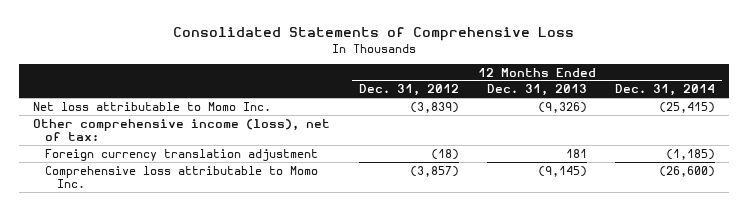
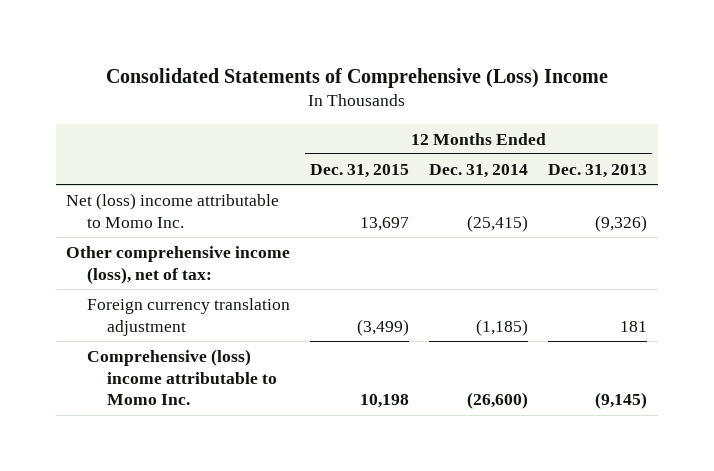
- Consolidated Statements of Comprehensive Loss
+ Consolidated Statements of Comprehensive (Loss) Income
- | 12 Months Ended Dec. 31, 2012 | 12 Months Ended Dec. 31, 2013 | 12 Months Ended Dec. 31, 2014
+ | 12 Months Ended Dec. 31, 2015 | 12 Months Ended Dec. 31, 2014 | 12 Months Ended Dec. 31, 2013
- Net loss attributable to Momo Inc. | (3,839) | (9,326) | (25,415)
+ Net (loss) income attributable to Momo Inc. | 13,697 | (25,415) | (9,326)
- Comprehensive loss attributable to Momo Inc. | (3,857) | (9,145) | (26,600)
+ Comprehensive (loss) income attributable to Momo Inc. | 10,198 | (26,600) | (9,145)

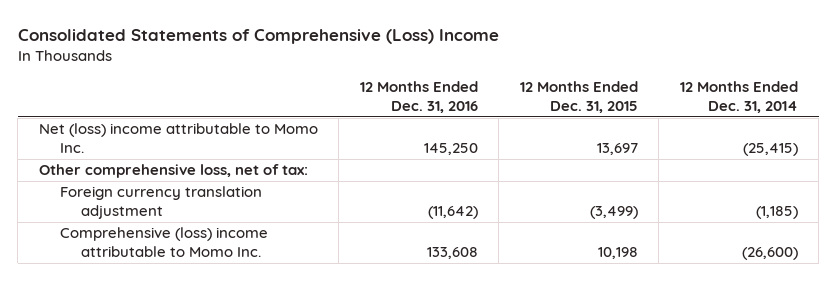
- | 12 Months Ended Dec. 31, 2015 | 12 Months Ended Dec. 31, 2014 | 12 Months Ended Dec. 31, 2013
+ | 12 Months Ended Dec. 31, 2016 | 12 Months Ended Dec. 31, 2015 | 12 Months Ended Dec. 31, 2014
- Other comprehensive income (loss), net of tax:
+ Other comprehensive loss, net of tax:

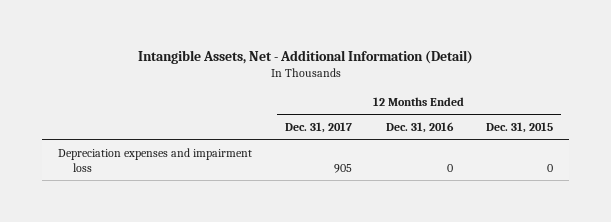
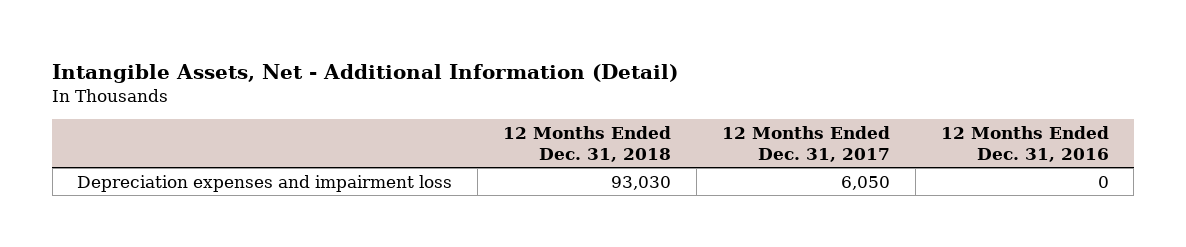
- | 12 Months Ended Dec. 31, 2017 | 12 Months Ended Dec. 31, 2016 | 12 Months Ended Dec. 31, 2015
+ | 12 Months Ended Dec. 31, 2018 | 12 Months Ended Dec. 31, 2017 | 12 Months Ended Dec. 31, 2016
- Depreciation expenses and impairment loss | 905 | 0 | 0
+ Depreciation expenses and impairment loss | 93,030 | 6,050 | 0

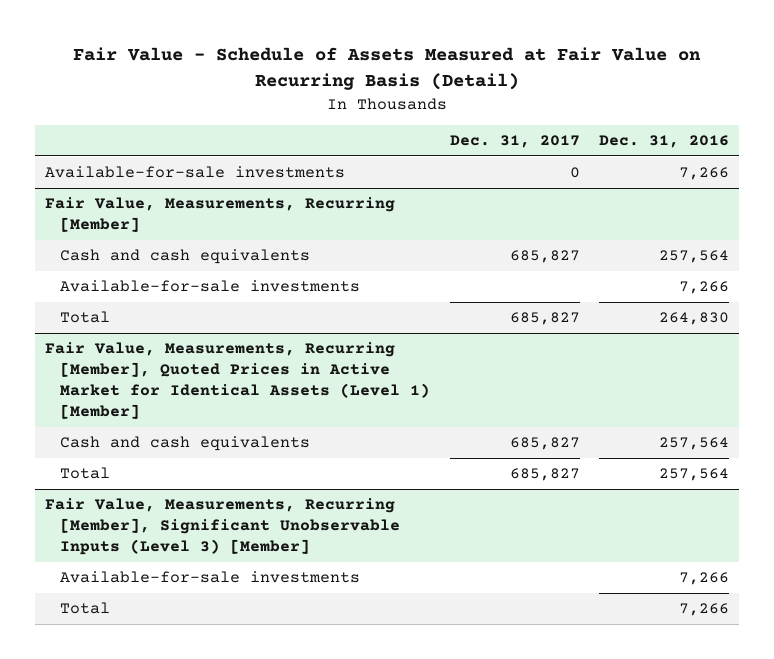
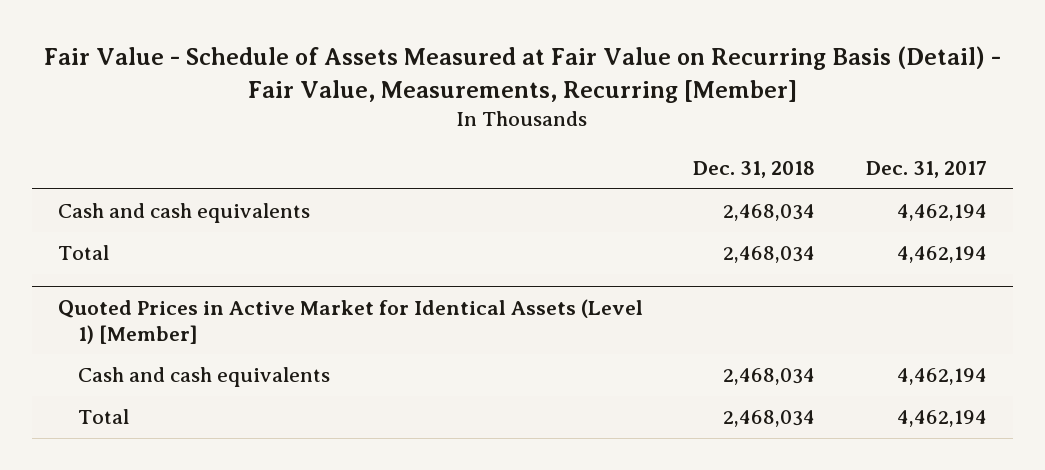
- Fair Value - Schedule of Assets Measured at Fair Value on Recurring Basis (Detail)
+ Fair Value - Schedule of Assets Measured at Fair Value on Recurring Basis (Detail) - Fair Value, Measurements, Recurring [Member]
- | Dec. 31, 2017 | Dec. 31, 2016
+ | Dec. 31, 2018 | Dec. 31, 2017
- Available-for-sale investments | 0 | 7,266
- Fair Value, Measurements, Recurring [Member]
- Cash and cash equivalents | 685,827 | 257,564
- Available-for-sale investments | | 7,266
- Total | 685,827 | 264,830
- Fair Value, Measurements, Recurring [Member], Quoted Prices in Active Market for Identical Assets (Level 1) [Member]
- Cash and cash equivalents | 685,827 | 257,564
- Total | 685,827 | 257,564
- Fair Value, Measurements, Recurring [Member], Significant Unobservable Inputs (Level 3) [Member]
- Available-for-sale investments | | 7,266
- Total | | 7,266
+ Cash and cash equivalents | 2,468,034 | 4,462,194
+ Total | 2,468,034 | 4,462,194
+ Quoted Prices in Active Market for Identical Assets (Level 1) [Member]
+ Cash and cash equivalents | 2,468,034 | 4,462,194
+ Total | 2,468,034 | 4,462,194

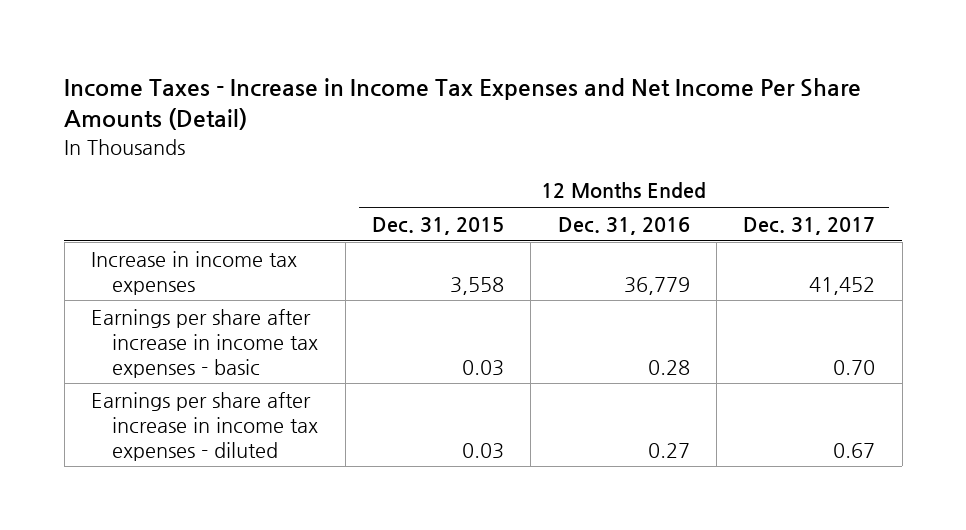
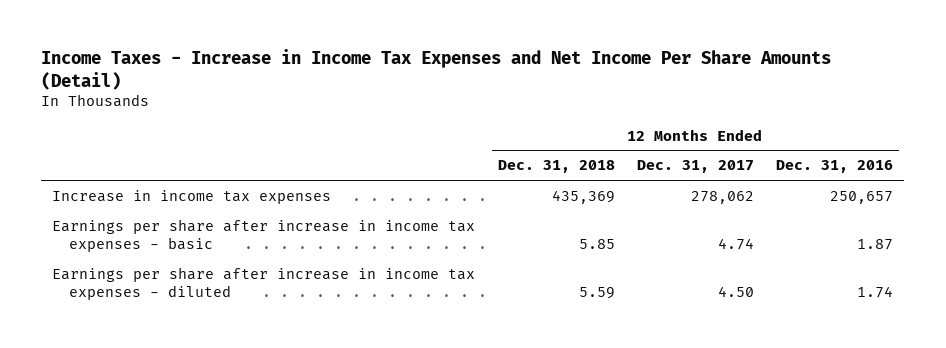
- | 12 Months Ended Dec. 31, 2015 | 12 Months Ended Dec. 31, 2016 | 12 Months Ended Dec. 31, 2017
+ | 12 Months Ended Dec. 31, 2018 | 12 Months Ended Dec. 31, 2017 | 12 Months Ended Dec. 31, 2016
- Increase in income tax expenses | 3,558 | 36,779 | 41,452
- Earnings per share after increase in income tax expenses - basic | 0.03 | 0.28 | 0.70
- Earnings per share after increase in income tax expenses - diluted | 0.03 | 0.27 | 0.67
+ Increase in income tax expenses | 435,369 | 278,062 | 250,657
+ Earnings per share after increase in income tax expenses - basic | 5.85 | 4.74 | 1.87
+ Earnings per share after increase in income tax expenses - diluted | 5.59 | 4.50 | 1.74

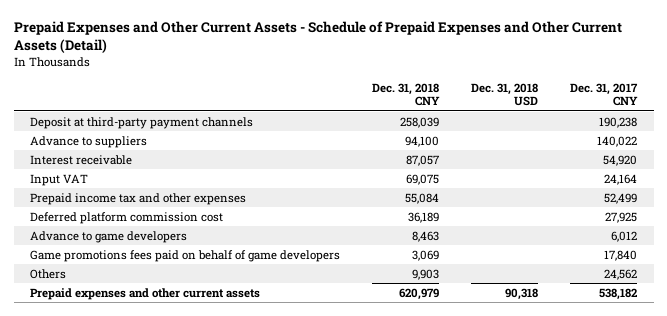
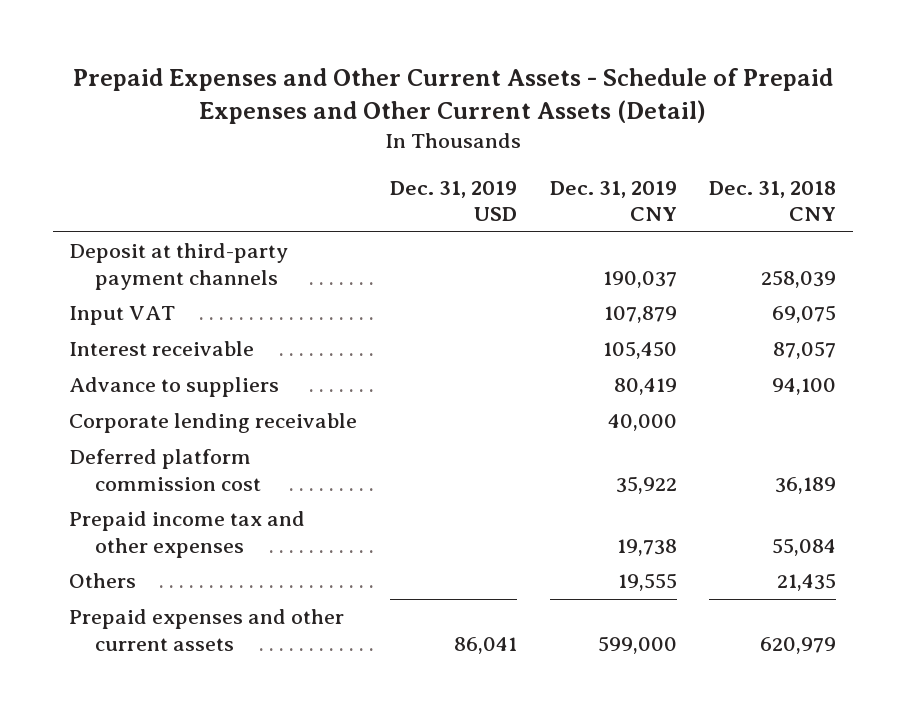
- | Dec. 31, 2018 CNY | Dec. 31, 2018 USD | Dec. 31, 2017 CNY
+ | Dec. 31, 2019 USD | Dec. 31, 2019 CNY | Dec. 31, 2018 CNY
moved down: Interest receivable | | 105,450 | 87,057
moved down: Advance to suppliers | | 80,419 | 94,100
+ Corporate lending receivable | | 40,000 |
- Advance to game developers | 8,463 | | 6,012
- Game promotions fees paid on behalf of game developers | 3,069 | | 17,840
- Others | 9,903 | | 24,562
moved down: Prepaid income tax and other expenses | | 19,738 | 55,084
+ Others | | 19,555 | 21,435

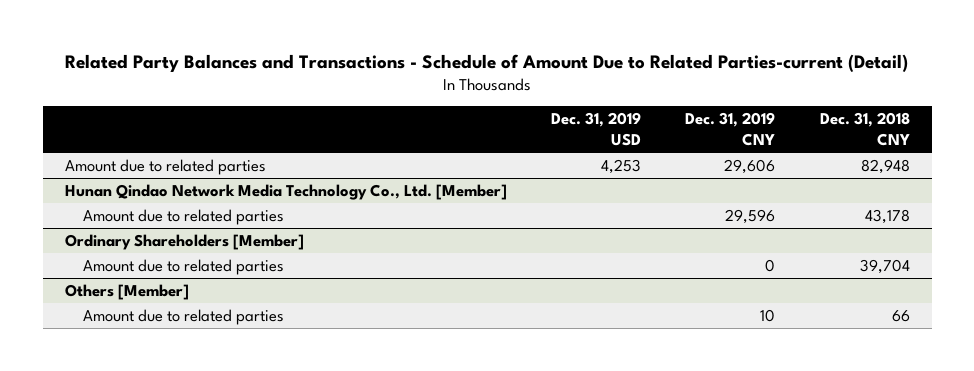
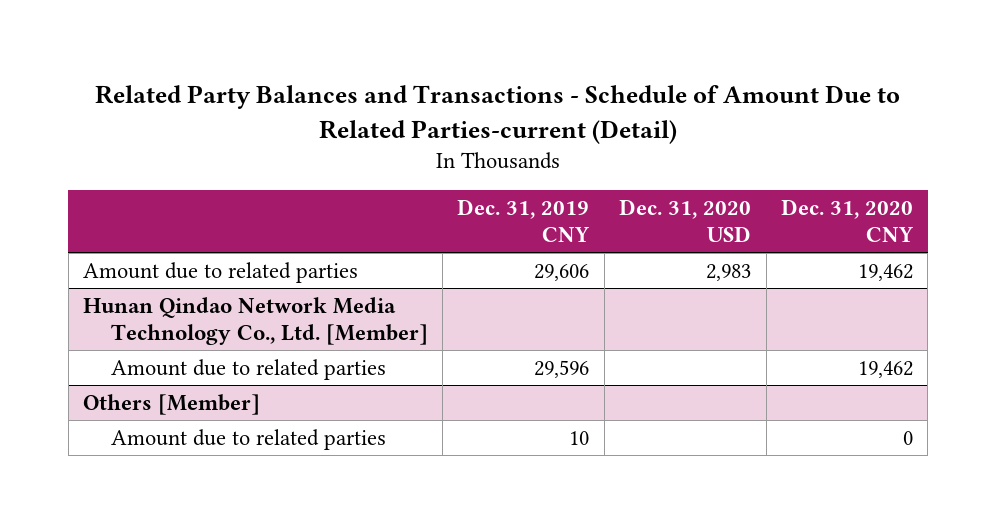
- | Dec. 31, 2019 USD | Dec. 31, 2019 CNY | Dec. 31, 2018 CNY
+ | Dec. 31, 2019 CNY | Dec. 31, 2020 USD | Dec. 31, 2020 CNY
- Ordinary Shareholders [Member]
- Amount due to related parties | | 0 | 39,704

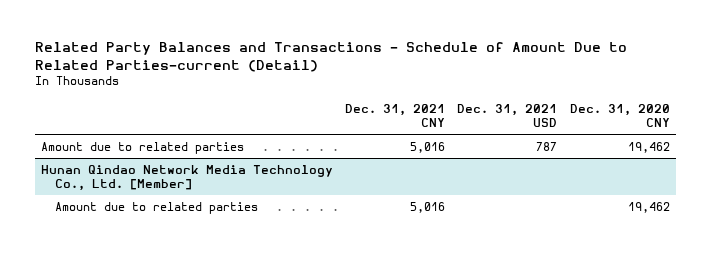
- | Dec. 31, 2019 CNY | Dec. 31, 2020 USD | Dec. 31, 2020 CNY
+ | Dec. 31, 2021 CNY | Dec. 31, 2021 USD | Dec. 31, 2020 CNY
- Others [Member]
- Amount due to related parties | 10 | | 0

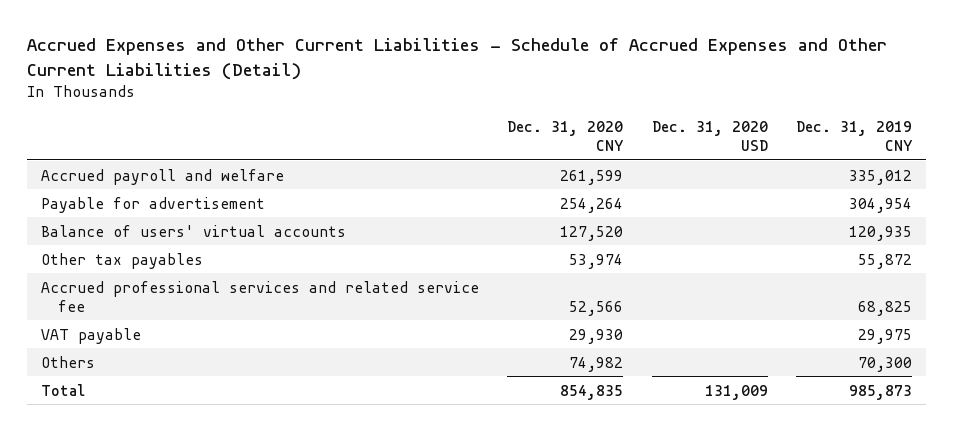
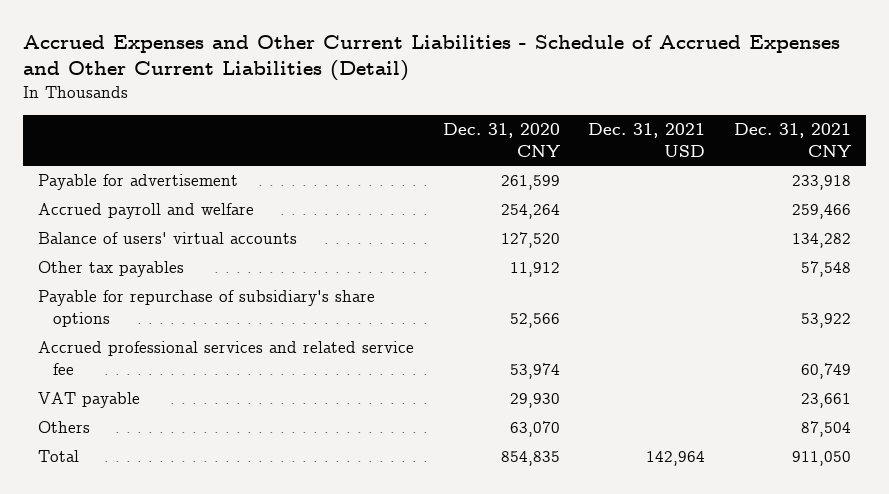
- | Dec. 31, 2020 CNY | Dec. 31, 2020 USD | Dec. 31, 2019 CNY
+ | Dec. 31, 2020 CNY | Dec. 31, 2021 USD | Dec. 31, 2021 CNY
- Accrued payroll and welfare | 261,599 | | 335,012
- Payable for advertisement | 254,264 | | 304,954
+ Payable for advertisement | 261,599 | | 233,918
+ Accrued payroll and welfare | 254,264 | | 259,466
- Other tax payables | 53,974 | | 55,872
- Accrued professional services and related service fee | 52,566 | | 68,825
+ Other tax payables | 11,912 | | 57,548
+ Payable for repurchase of subsidiary's share options | 52,566 | | 53,922
+ Accrued professional services and related service fee | 53,974 | | 60,749
- Others | 74,982 | | 70,300
+ Others | 63,070 | | 87,504

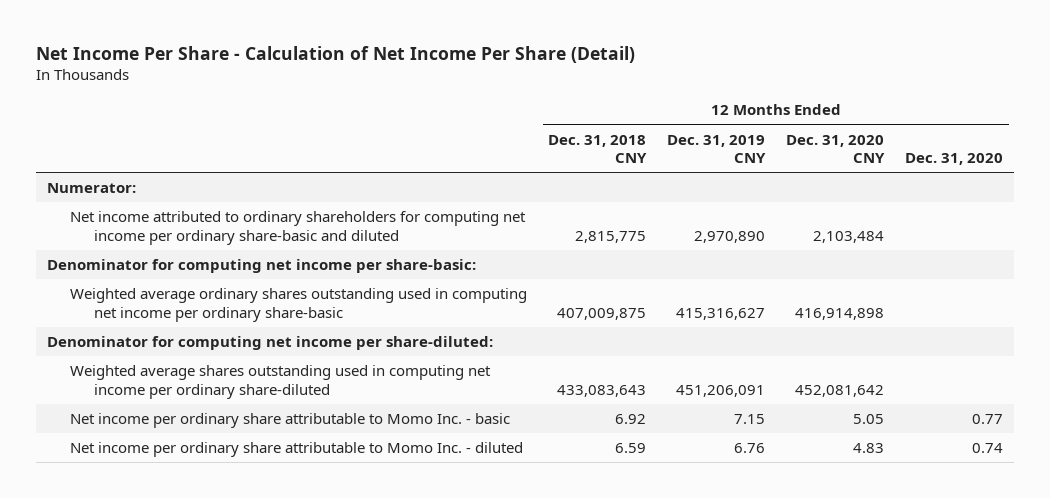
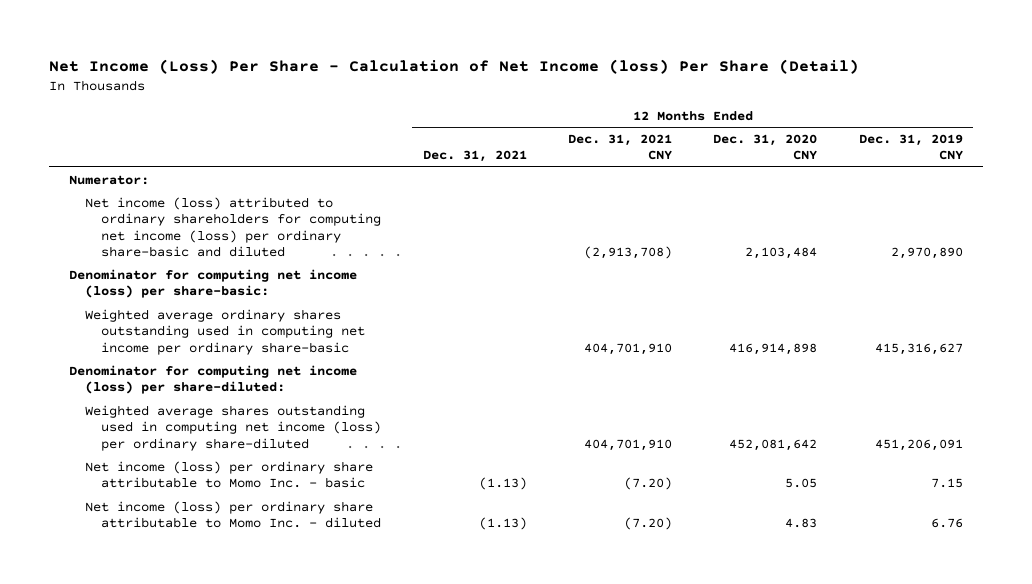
- Net Income Per Share - Calculation of Net Income Per Share (Detail)
+ Net Income (Loss) Per Share - Calculation of Net Income (loss) Per Share (Detail)
- | 12 Months Ended Dec. 31, 2018 CNY | 12 Months Ended Dec. 31, 2019 CNY | 12 Months Ended Dec. 31, 2020 CNY | 12 Months Ended Dec. 31, 2020
+ | 12 Months Ended Dec. 31, 2021 | 12 Months Ended Dec. 31, 2021 CNY | 12 Months Ended Dec. 31, 2020 CNY | 12 Months Ended Dec. 31, 2019 CNY
- Net income attributed to ordinary shareholders for computing net income per ordinary share-basic and diluted | 2,815,775 | 2,970,890 | 2,103,484 |
- Denominator for computing net income per share-basic:
+ Net income (loss) attributed to ordinary shareholders for computing net income (loss) per ordinary share-basic and diluted | | (2,913,708) | 2,103,484 | 2,970,890
+ Denominator for computing net income (loss) per share-basic:
- Denominator for computing net income per share-diluted:
- Weighted average shares outstanding used in computing net income per ordinary share-diluted | 433,083,643 | 451,206,091 | 452,081,642 |
- Net income per ordinary share attributable to Momo Inc. - basic | 6.92 | 7.15 | 5.05 | 0.77
- Net income per ordinary share attributable to Momo Inc. - diluted | 6.59 | 6.76 | 4.83 | 0.74
+ Denominator for computing net income (loss) per share-diluted:
+ Weighted average shares outstanding used in computing net income (loss) per ordinary share-diluted | | 404,701,910 | 452,081,642 | 451,206,091
+ Net income (loss) per ordinary share attributable to Momo Inc. - basic | (1.13) | (7.20) | 5.05 | 7.15
+ Net income (loss) per ordinary share attributable to Momo Inc. - diluted | (1.13) | (7.20) | 4.83 | 6.76

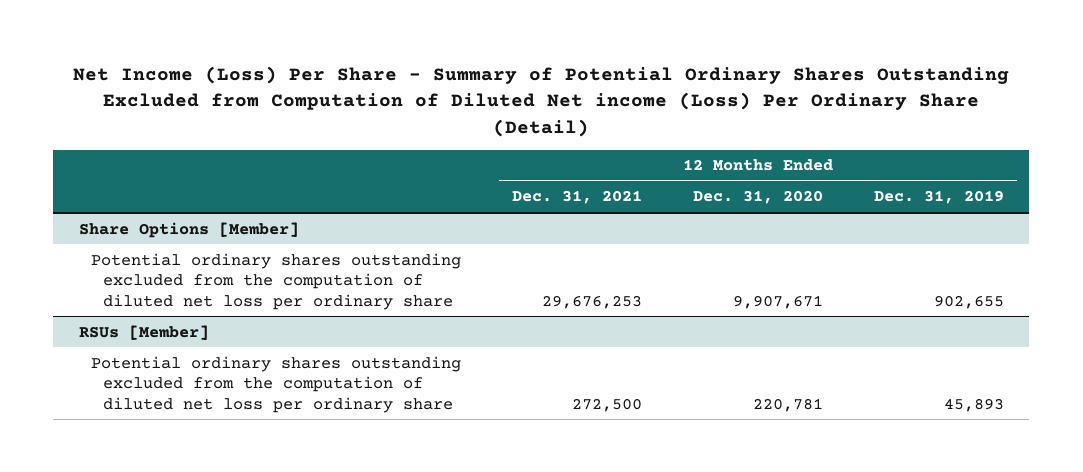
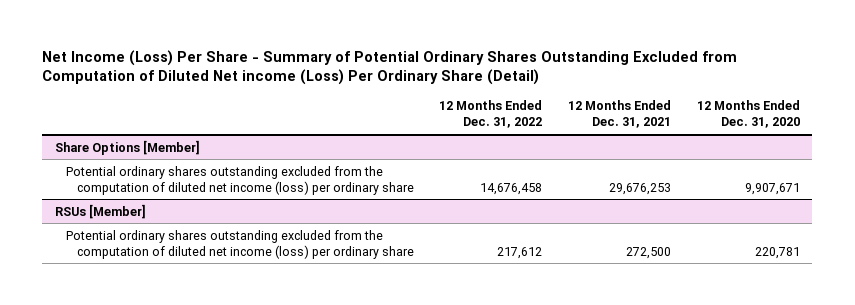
- | 12 Months Ended Dec. 31, 2021 | 12 Months Ended Dec. 31, 2020 | 12 Months Ended Dec. 31, 2019
+ | 12 Months Ended Dec. 31, 2022 | 12 Months Ended Dec. 31, 2021 | 12 Months Ended Dec. 31, 2020
@ Share Options [Member]
- Potential ordinary shares outstanding excluded from the computation of diluted net loss per ordinary share | 29,676,253 | 9,907,671 | 902,655
+ Potential ordinary shares outstanding excluded from the computation of diluted net income (loss) per ordinary share | 14,676,458 | 29,676,253 | 9,907,671
@ RSUs [Member]
- Potential ordinary shares outstanding excluded from the computation of diluted net loss per ordinary share | 272,500 | 220,781 | 45,893
+ Potential ordinary shares outstanding excluded from the computation of diluted net income (loss) per ordinary share | 217,612 | 272,500 | 220,781

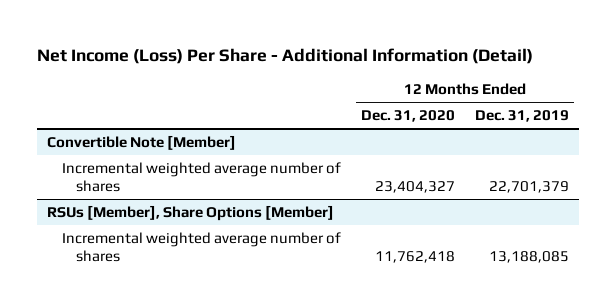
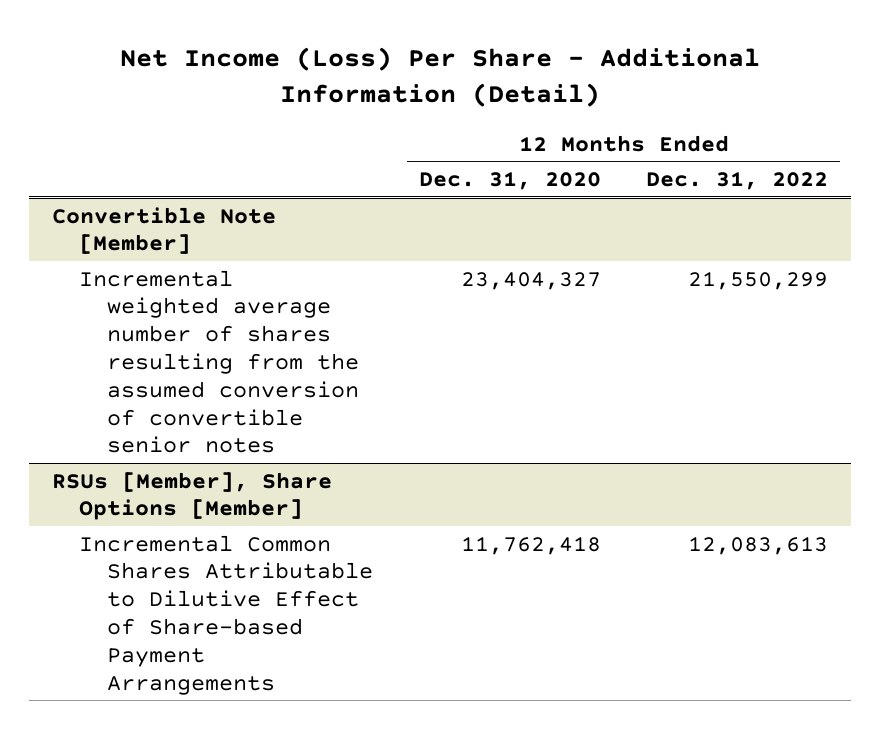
- | 12 Months Ended Dec. 31, 2020 | 12 Months Ended Dec. 31, 2019
+ | 12 Months Ended Dec. 31, 2020 | 12 Months Ended Dec. 31, 2022
@ Convertible Note [Member]
- Incremental weighted average number of shares | 23,404,327 | 22,701,379
+ Incremental weighted average number of shares resulting from the assumed conversion of convertible senior notes | 23,404,327 | 21,550,299
@ RSUs [Member], Share Options [Member]
- Incremental weighted average number of shares | 11,762,418 | 13,188,085
+ Incremental Common Shares Attributable to Dilutive Effect of Share-based Payment Arrangements | 11,762,418 | 12,083,613

